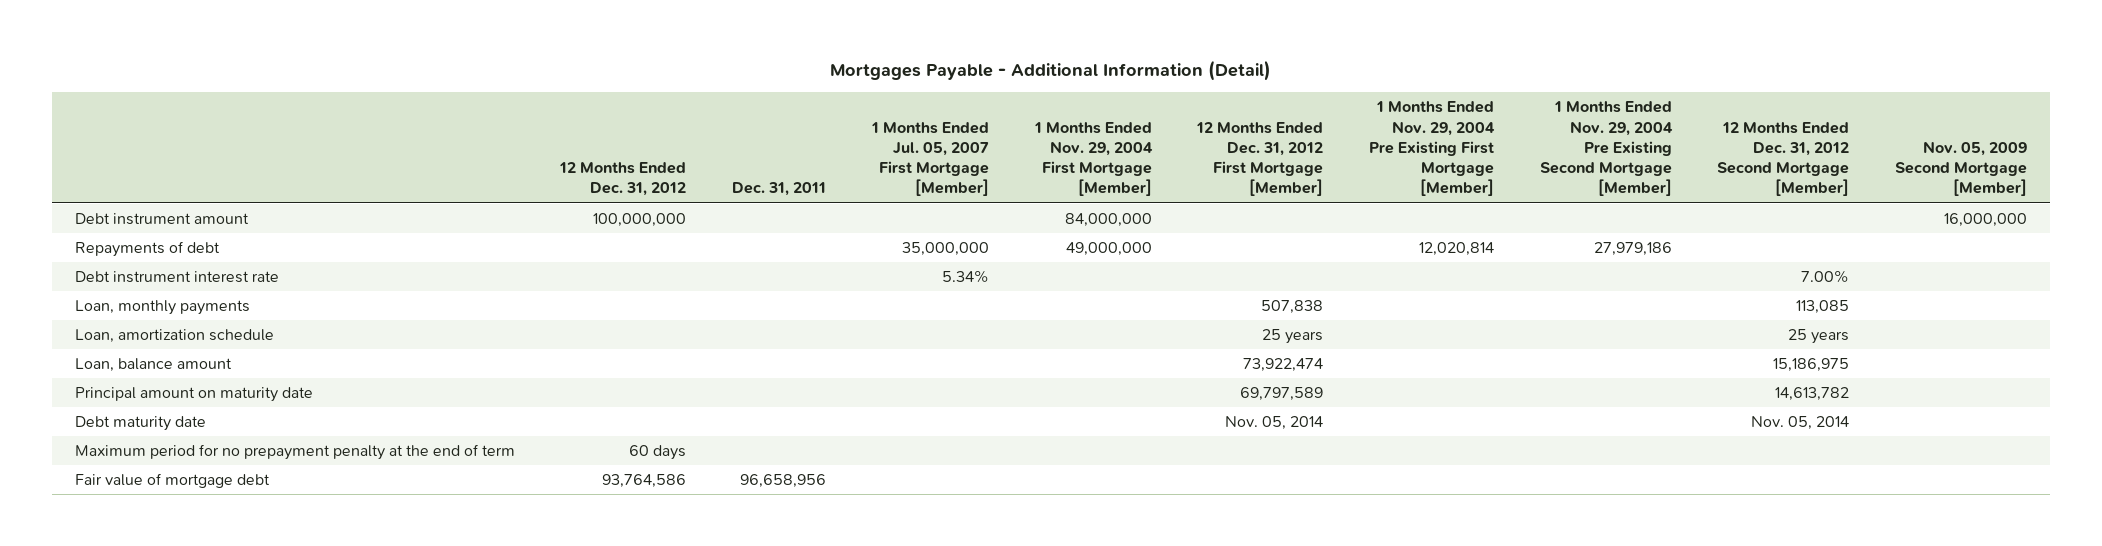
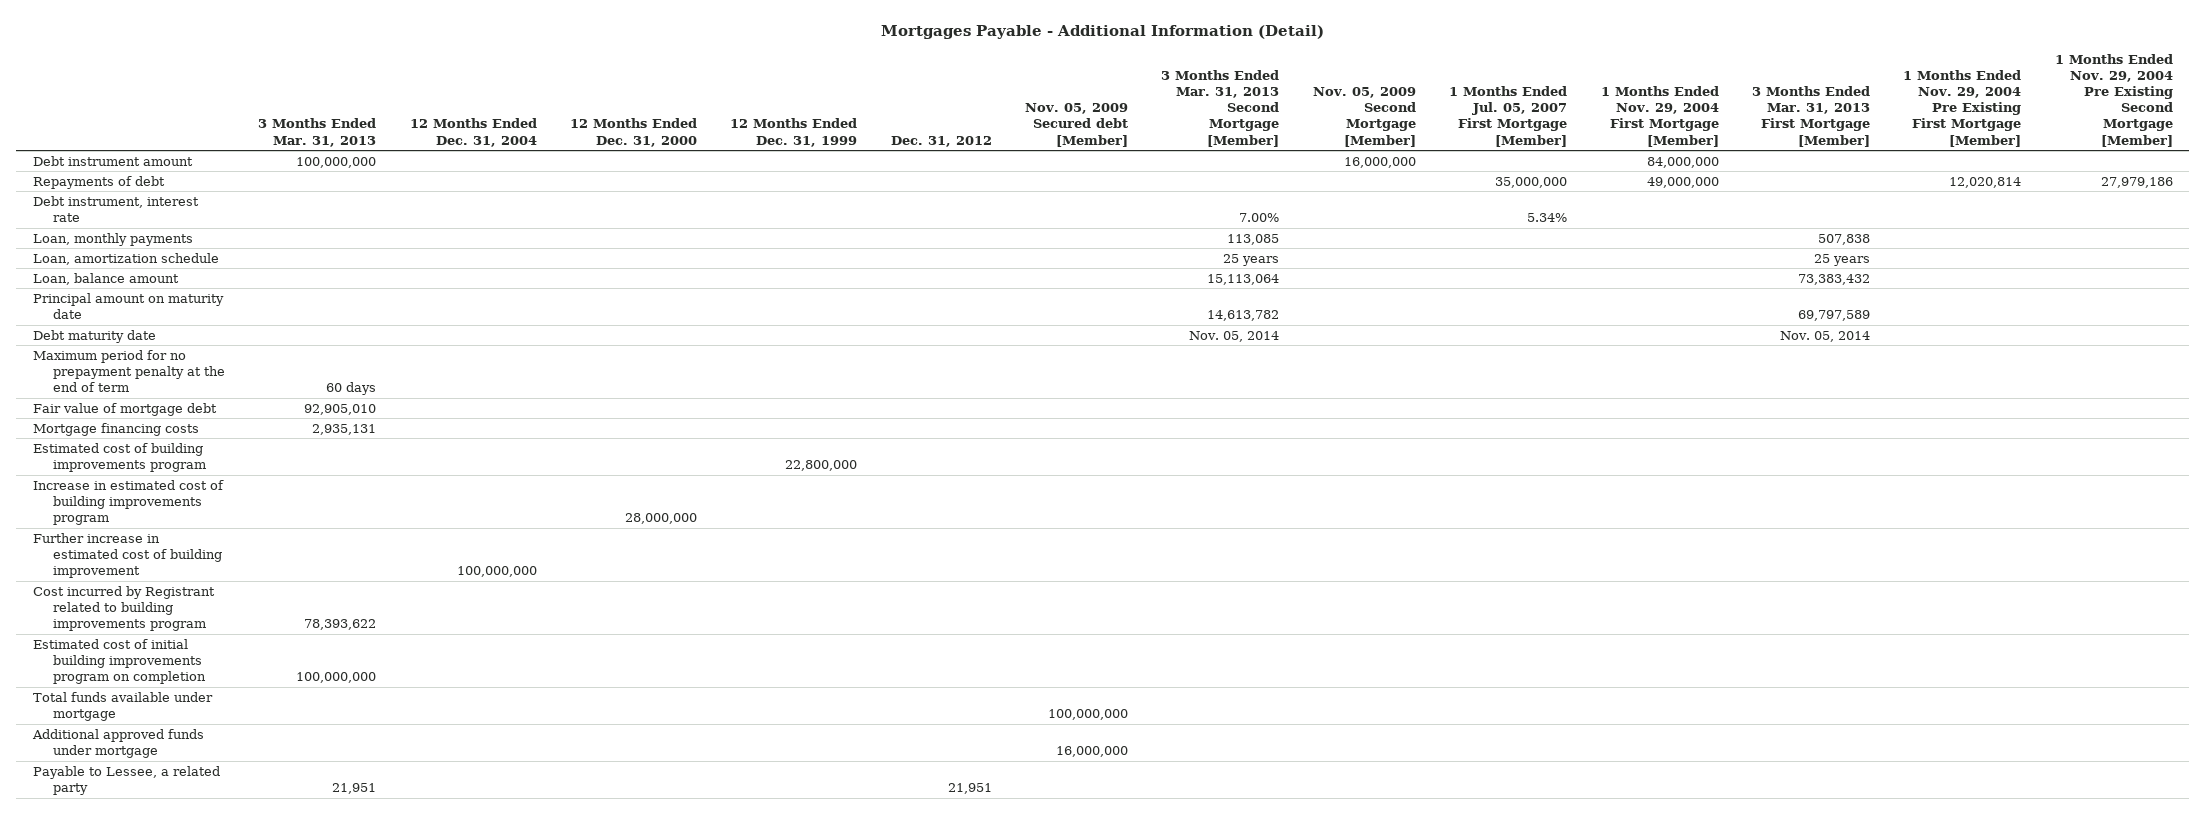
- | 12 Months Ended Dec. 31, 2012 | Dec. 31, 2011 | 1 Months Ended Jul. 05, 2007 First Mortgage [Member] | 1 Months Ended Nov. 29, 2004 First Mortgage [Member] | 12 Months Ended Dec. 31, 2012 First Mortgage [Member] | 1 Months Ended Nov. 29, 2004 Pre Existing First Mortgage [Member] | 1 Months Ended Nov. 29, 2004 Pre Existing Second Mortgage [Member] | 12 Months Ended Dec. 31, 2012 Second Mortgage [Member] | Nov. 05, 2009 Second Mortgage [Member]
+ | 3 Months Ended Mar. 31, 2013 | 12 Months Ended Dec. 31, 2004 | 12 Months Ended Dec. 31, 2000 | 12 Months Ended Dec. 31, 1999 | Dec. 31, 2012 | Nov. 05, 2009 Secured debt [Member] | 3 Months Ended Mar. 31, 2013 Second Mortgage [Member] | Nov. 05, 2009 Second Mortgage [Member] | 1 Months Ended Jul. 05, 2007 First Mortgage [Member] | 1 Months Ended Nov. 29, 2004 First Mortgage [Member] | 3 Months Ended Mar. 31, 2013 First Mortgage [Member] | 1 Months Ended Nov. 29, 2004 Pre Existing First Mortgage [Member] | 1 Months Ended Nov. 29, 2004 Pre Existing Second Mortgage [Member]
- Debt instrument interest rate | | | 5.34% | | | | | 7.00% |
+ Debt instrument, interest rate | | | | | | | 7.00% | | 5.34% | | | |
+ Mortgage financing costs | 2,935,131 | | | | | | | | | | | |
+ Estimated cost of building improvements program | | | | 22,800,000 | | | | | | | | |
+ Increase in estimated cost of building improvements program | | | 28,000,000 | | | | | | | | | |
+ Further increase in estimated cost of building improvement | | 100,000,000 | | | | | | | | | | |
+ Cost incurred by Registrant related to building improvements program | 78,393,622 | | | | | | | | | | | |
+ Estimated cost of initial building improvements program on completion | 100,000,000 | | | | | | | | | | | |
+ Total funds available under mortgage | | | | | | 100,000,000 | | | | | | |
+ Additional approved funds under mortgage | | | | | | 16,000,000 | | | | | | |
+ Payable to Lessee, a related party | 21,951 | | | | 21,951 | | | | | | | |

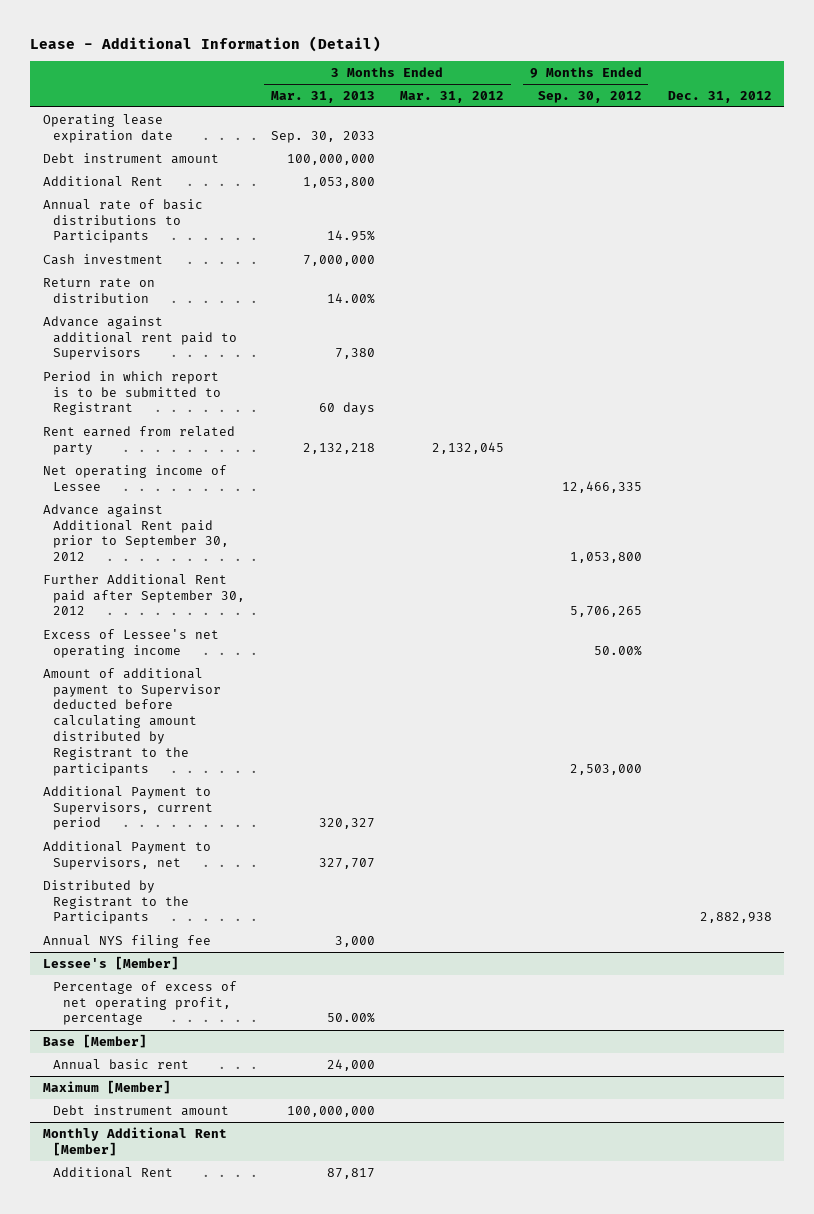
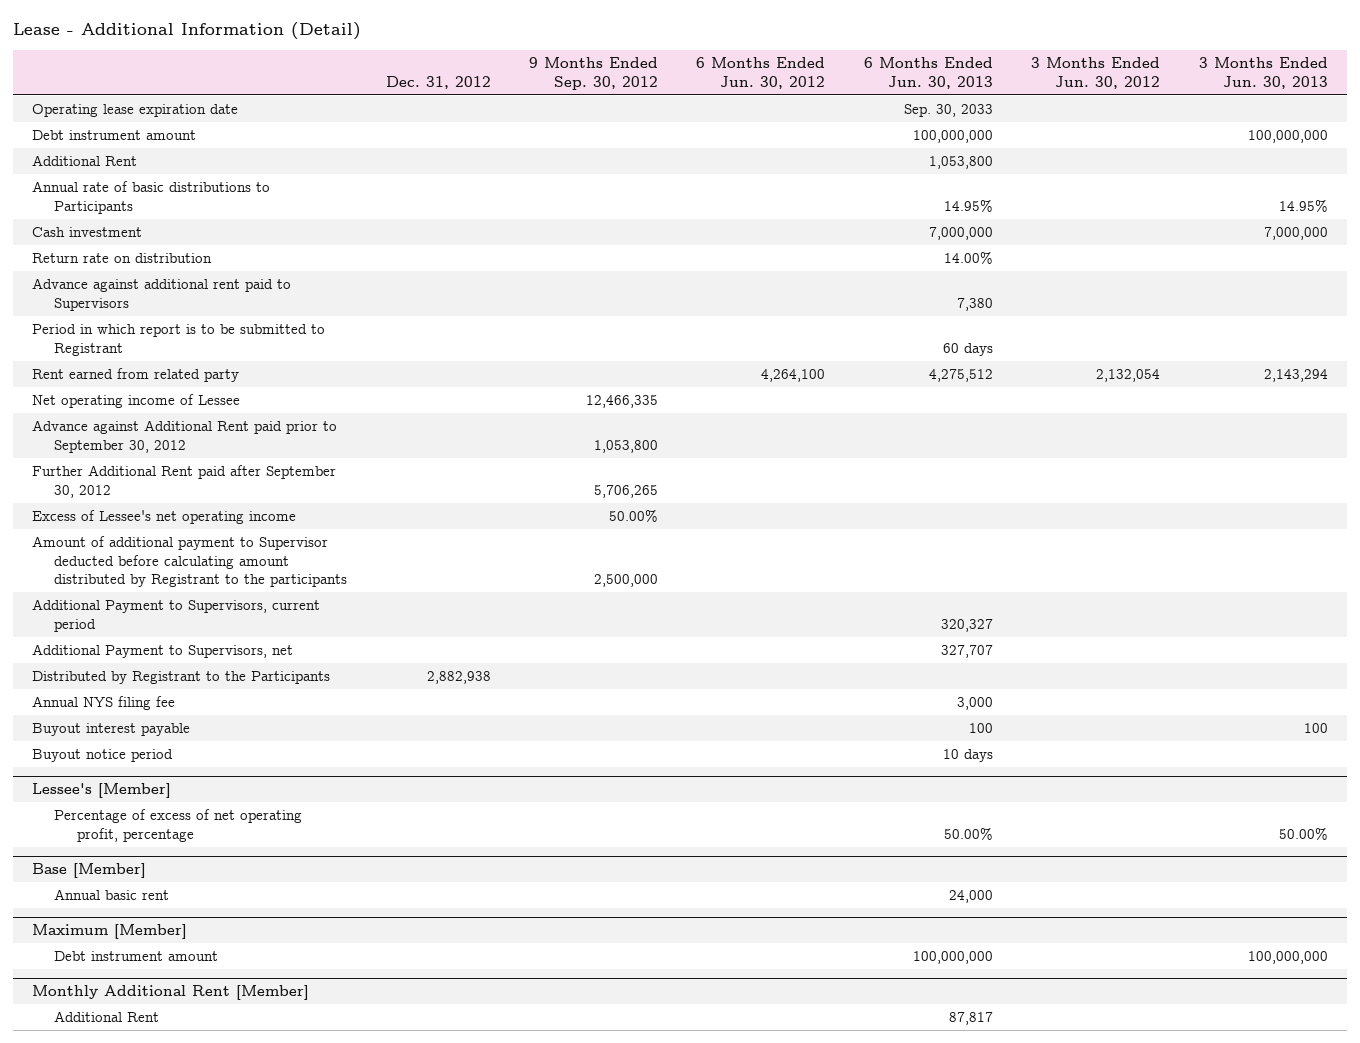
- | 3 Months Ended Mar. 31, 2013 | 3 Months Ended Mar. 31, 2012 | 9 Months Ended Sep. 30, 2012 | Dec. 31, 2012
+ | Dec. 31, 2012 | 9 Months Ended Sep. 30, 2012 | 6 Months Ended Jun. 30, 2012 | 6 Months Ended Jun. 30, 2013 | 3 Months Ended Jun. 30, 2012 | 3 Months Ended Jun. 30, 2013
- Amount of additional payment to Supervisor deducted before calculating amount distributed by Registrant to the participants | | | 2,503,000 |
+ Amount of additional payment to Supervisor deducted before calculating amount distributed by Registrant to the participants | | 2,500,000 | | | |
+ Buyout interest payable | | | | 100 | | 100
+ Buyout notice period | | | | 10 days | |

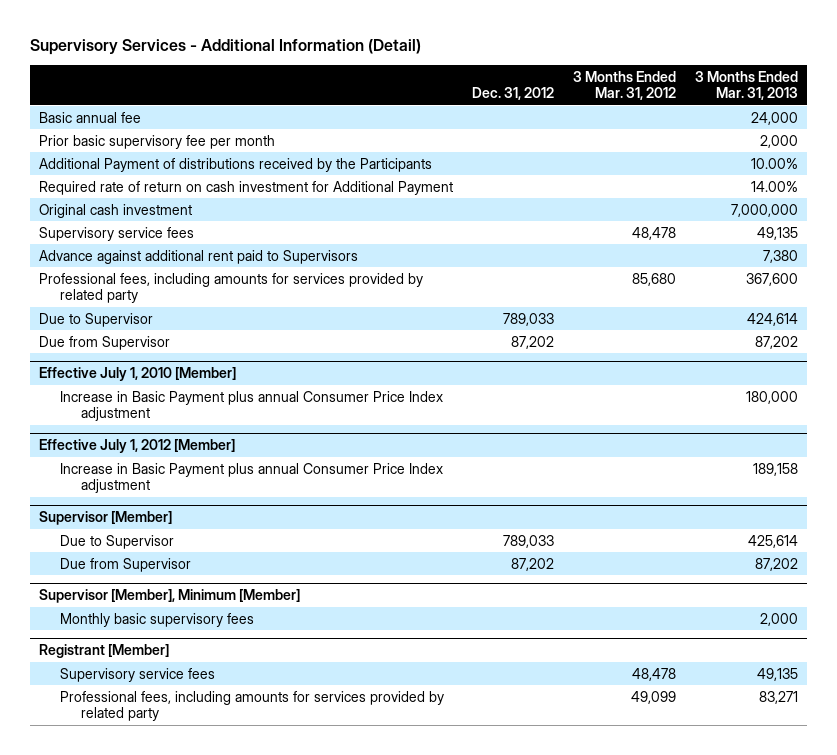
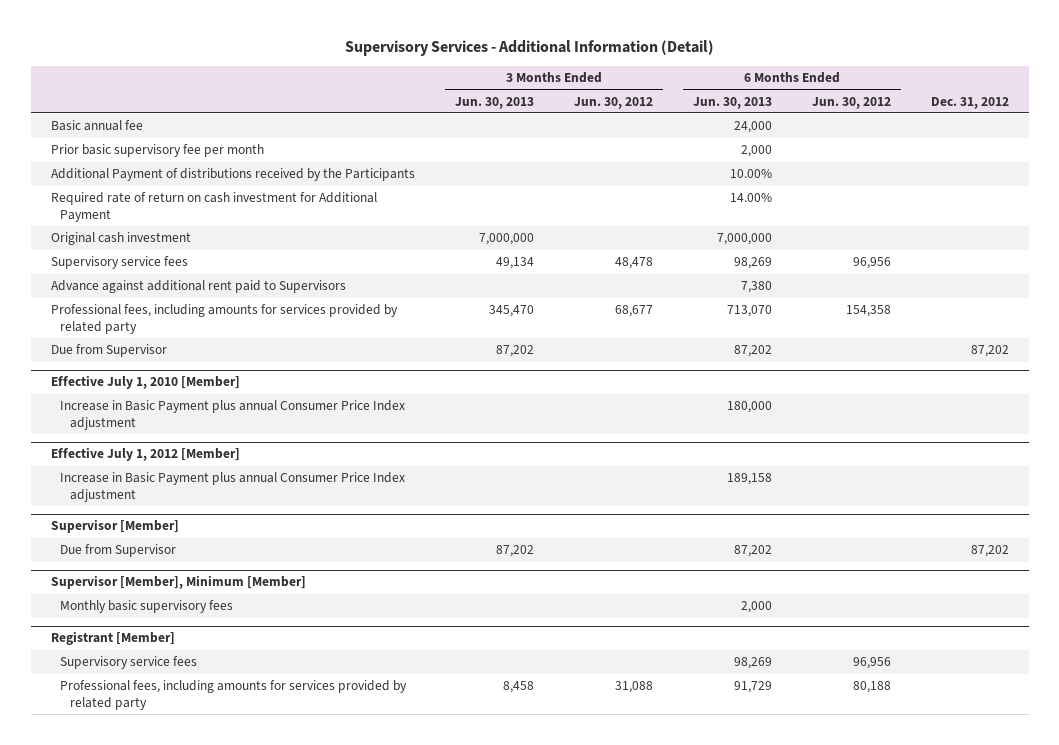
- | Dec. 31, 2012 | 3 Months Ended Mar. 31, 2012 | 3 Months Ended Mar. 31, 2013
+ | 3 Months Ended Jun. 30, 2013 | 3 Months Ended Jun. 30, 2012 | 6 Months Ended Jun. 30, 2013 | 6 Months Ended Jun. 30, 2012 | Dec. 31, 2012
- Due to Supervisor | 789,033 | | 424,614
@ Supervisor [Member]
- Due to Supervisor | 789,033 | | 425,614

